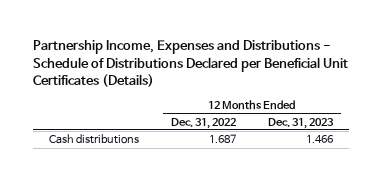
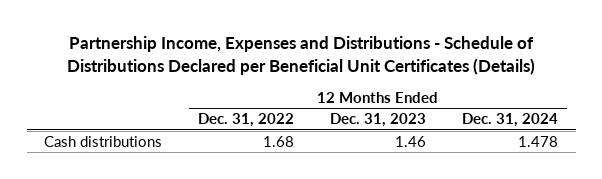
- | 12 Months Ended Dec. 31, 2022 | 12 Months Ended Dec. 31, 2023
+ | 12 Months Ended Dec. 31, 2022 | 12 Months Ended Dec. 31, 2023 | 12 Months Ended Dec. 31, 2024
- Cash distributions | 1.687 | 1.466
+ Cash distributions | 1.68 | 1.46 | 1.478

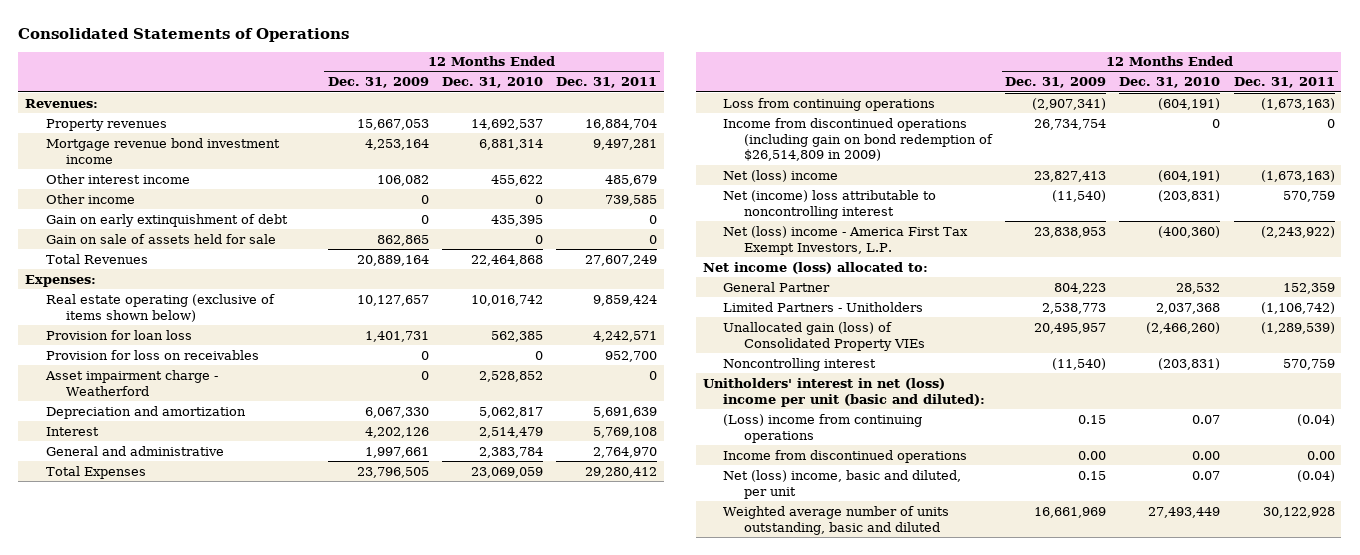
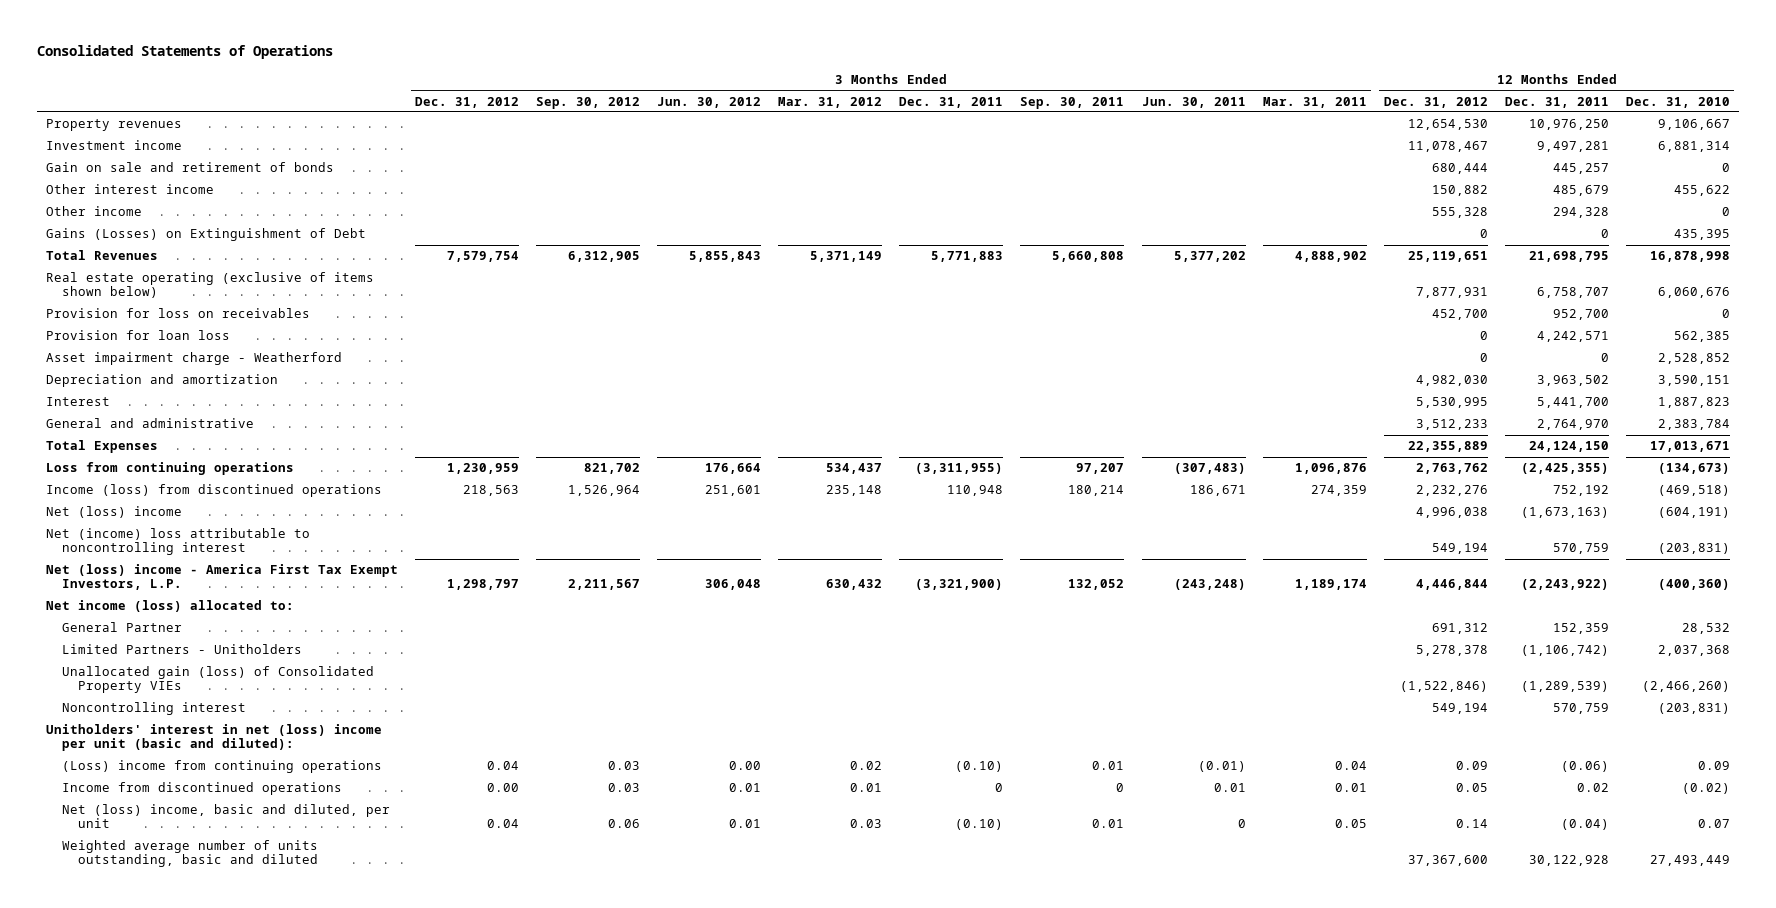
- | 12 Months Ended Dec. 31, 2009 | 12 Months Ended Dec. 31, 2010 | 12 Months Ended Dec. 31, 2011
+ | 3 Months Ended Dec. 31, 2012 | 3 Months Ended Sep. 30, 2012 | 3 Months Ended Jun. 30, 2012 | 3 Months Ended Mar. 31, 2012 | 3 Months Ended Dec. 31, 2011 | 3 Months Ended Sep. 30, 2011 | 3 Months Ended Jun. 30, 2011 | 3 Months Ended Mar. 31, 2011 | 12 Months Ended Dec. 31, 2012 | 12 Months Ended Dec. 31, 2011 | 12 Months Ended Dec. 31, 2010
- Revenues:
- Property revenues | 15,667,053 | 14,692,537 | 16,884,704
- Mortgage revenue bond investment income | 4,253,164 | 6,881,314 | 9,497,281
+ Property revenues | | | | | | | | | 12,654,530 | 10,976,250 | 9,106,667
+ Investment income | | | | | | | | | 11,078,467 | 9,497,281 | 6,881,314
+ Gain on sale and retirement of bonds | | | | | | | | | 680,444 | 445,257 | 0
- Other income | 0 | 0 | 739,585
- Gain on early extinquishment of debt | 0 | 435,395 | 0
- Gain on sale of assets held for sale | 862,865 | 0 | 0
- Total Revenues | 20,889,164 | 22,464,868 | 27,607,249
- Expenses:
- Real estate operating (exclusive of items shown below) | 10,127,657 | 10,016,742 | 9,859,424
+ Other income | | | | | | | | | 555,328 | 294,328 | 0
+ Gains (Losses) on Extinguishment of Debt | | | | | | | | | 0 | 0 | 435,395
+ Total Revenues | 7,579,754 | 6,312,905 | 5,855,843 | 5,371,149 | 5,771,883 | 5,660,808 | 5,377,202 | 4,888,902 | 25,119,651 | 21,698,795 | 16,878,998
+ Real estate operating (exclusive of items shown below) | | | | | | | | | 7,877,931 | 6,758,707 | 6,060,676
moved down: Provision for loan loss | | | | | | | | | 0 | 4,242,571 | 562,385
- Depreciation and amortization | 6,067,330 | 5,062,817 | 5,691,639
- Interest | 4,202,126 | 2,514,479 | 5,769,108
+ Depreciation and amortization | | | | | | | | | 4,982,030 | 3,963,502 | 3,590,151
+ Interest | | | | | | | | | 5,530,995 | 5,441,700 | 1,887,823
- Total Expenses | 23,796,505 | 23,069,059 | 29,280,412
- Loss from continuing operations | (2,907,341) | (604,191) | (1,673,163)
- Income from discontinued operations (including gain on bond redemption of $26,514,809 in 2009) | 26,734,754 | 0 | 0
+ Total Expenses | | | | | | | | | 22,355,889 | 24,124,150 | 17,013,671
+ Loss from continuing operations | 1,230,959 | 821,702 | 176,664 | 534,437 | (3,311,955) | 97,207 | (307,483) | 1,096,876 | 2,763,762 | (2,425,355) | (134,673)
+ Income (loss) from discontinued operations | 218,563 | 1,526,964 | 251,601 | 235,148 | 110,948 | 180,214 | 186,671 | 274,359 | 2,232,276 | 752,192 | (469,518)
- (Loss) income from continuing operations | 0.15 | 0.07 | (0.04)
- Income from discontinued operations | 0.00 | 0.00 | 0.00
+ (Loss) income from continuing operations | 0.04 | 0.03 | 0.00 | 0.02 | (0.10) | 0.01 | (0.01) | 0.04 | 0.09 | (0.06) | 0.09
+ Income from discontinued operations | 0.00 | 0.03 | 0.01 | 0.01 | 0 | 0 | 0.01 | 0.01 | 0.05 | 0.02 | (0.02)

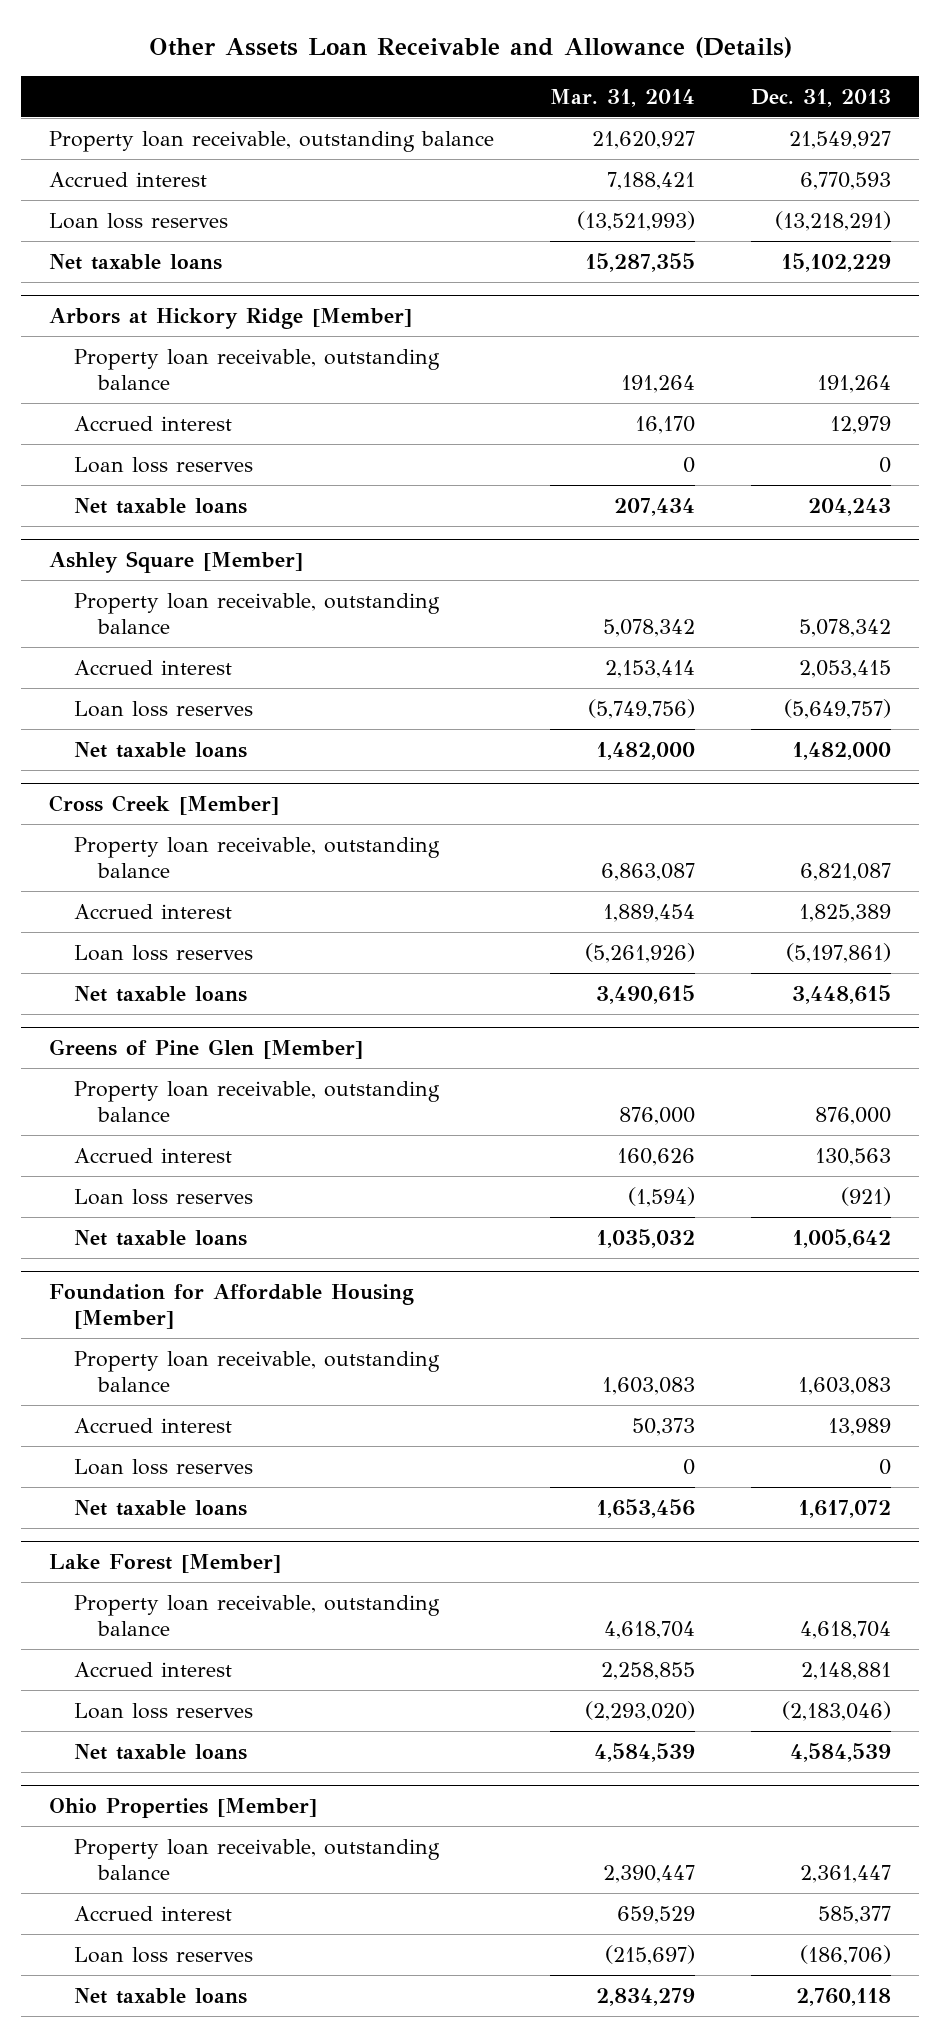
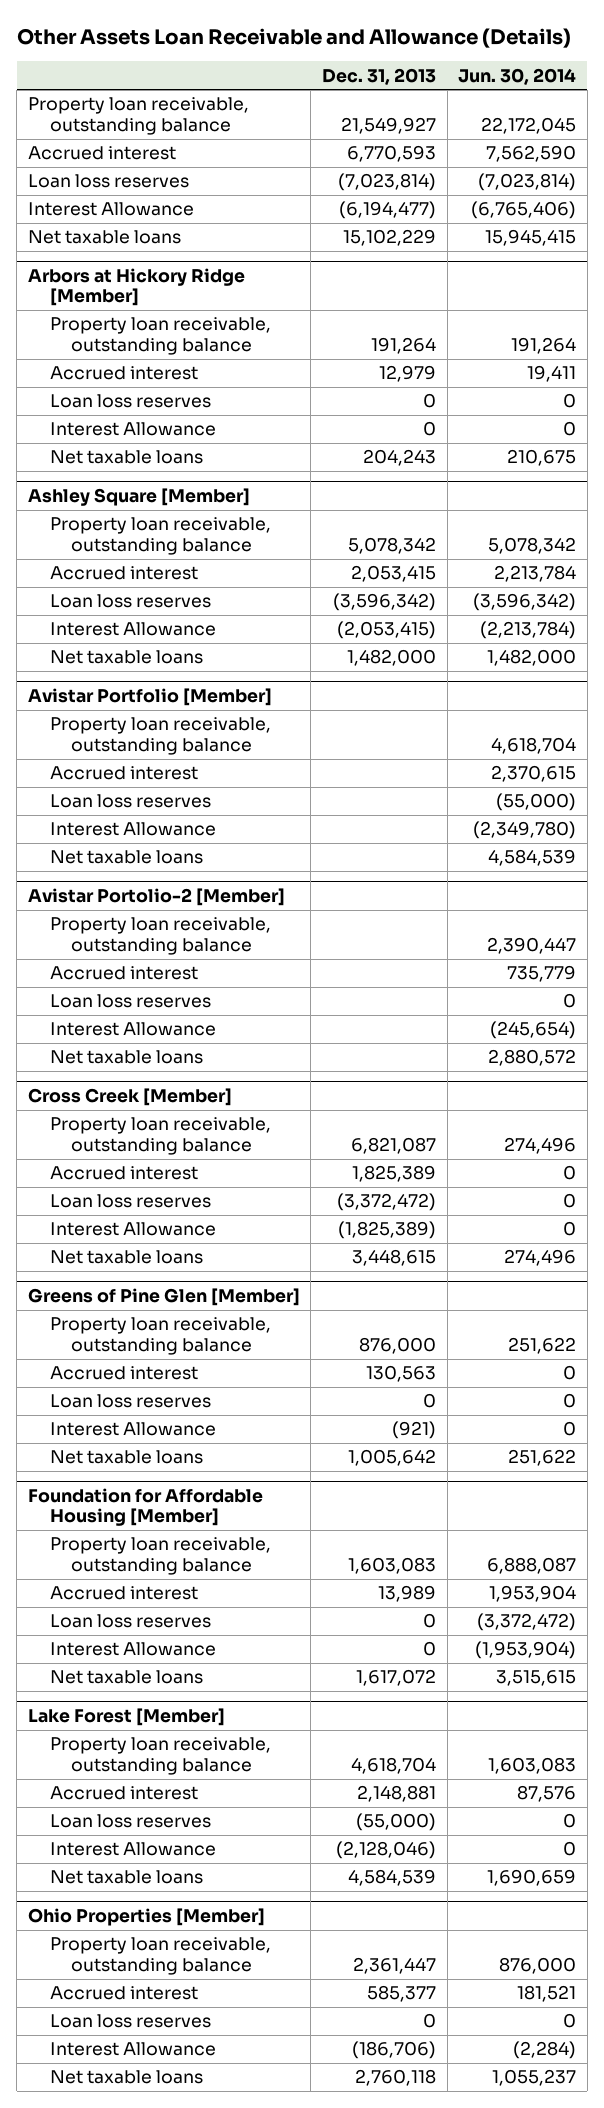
- | Mar. 31, 2014 | Dec. 31, 2013
+ | Dec. 31, 2013 | Jun. 30, 2014
- Loan loss reserves | (13,521,993) | (13,218,291)
+ Loan loss reserves | (7,023,814) | (7,023,814)
+ Interest Allowance | (6,194,477) | (6,765,406)
@ Arbors at Hickory Ridge [Member]
+ Interest Allowance | 0 | 0
@ Ashley Square [Member]
- Loan loss reserves | (5,749,756) | (5,649,757)
+ Loan loss reserves | (3,596,342) | (3,596,342)
+ Interest Allowance | (2,053,415) | (2,213,784)
+ Avistar Portfolio [Member]
+ Property loan receivable, outstanding balance | | 4,618,704
+ Accrued interest | | 2,370,615
+ Loan loss reserves | | (55,000)
+ Interest Allowance | | (2,349,780)
+ Net taxable loans | | 4,584,539
+ Avistar Portolio-2 [Member]
+ Property loan receivable, outstanding balance | | 2,390,447
+ Accrued interest | | 735,779
+ Loan loss reserves | | 0
+ Interest Allowance | | (245,654)
+ Net taxable loans | | 2,880,572
@ Cross Creek [Member]
- Loan loss reserves | (5,261,926) | (5,197,861)
+ Loan loss reserves | (3,372,472) | 0
+ Interest Allowance | (1,825,389) | 0
@ Greens of Pine Glen [Member]
- Loan loss reserves | (1,594) | (921)
+ Loan loss reserves | 0 | 0
+ Interest Allowance | (921) | 0
@ Foundation for Affordable Housing [Member]
+ Interest Allowance | 0 | (1,953,904)
@ Lake Forest [Member]
- Loan loss reserves | (2,293,020) | (2,183,046)
+ Loan loss reserves | (55,000) | 0
+ Interest Allowance | (2,128,046) | 0
@ Ohio Properties [Member]
- Loan loss reserves | (215,697) | (186,706)
+ Loan loss reserves | 0 | 0
+ Interest Allowance | (186,706) | (2,284)

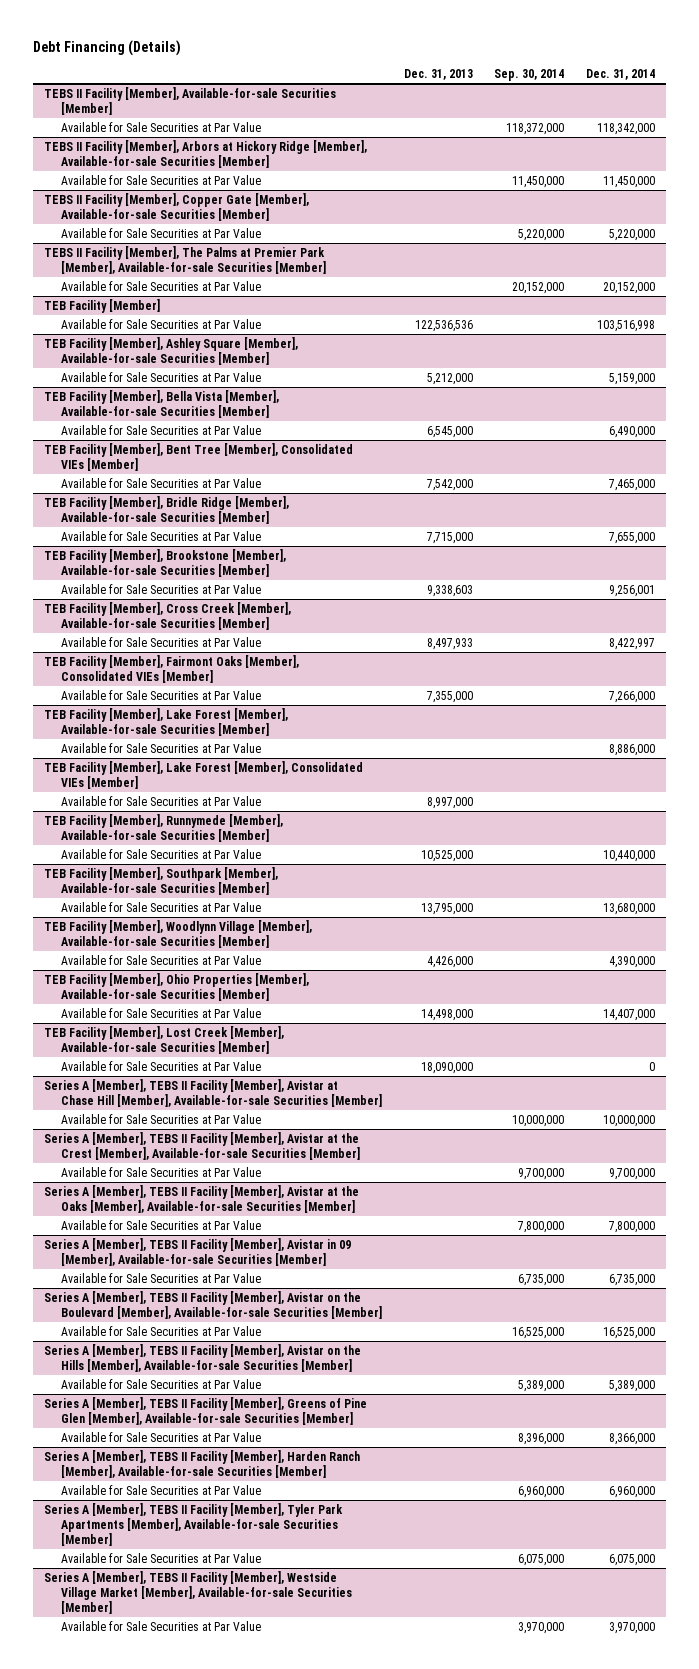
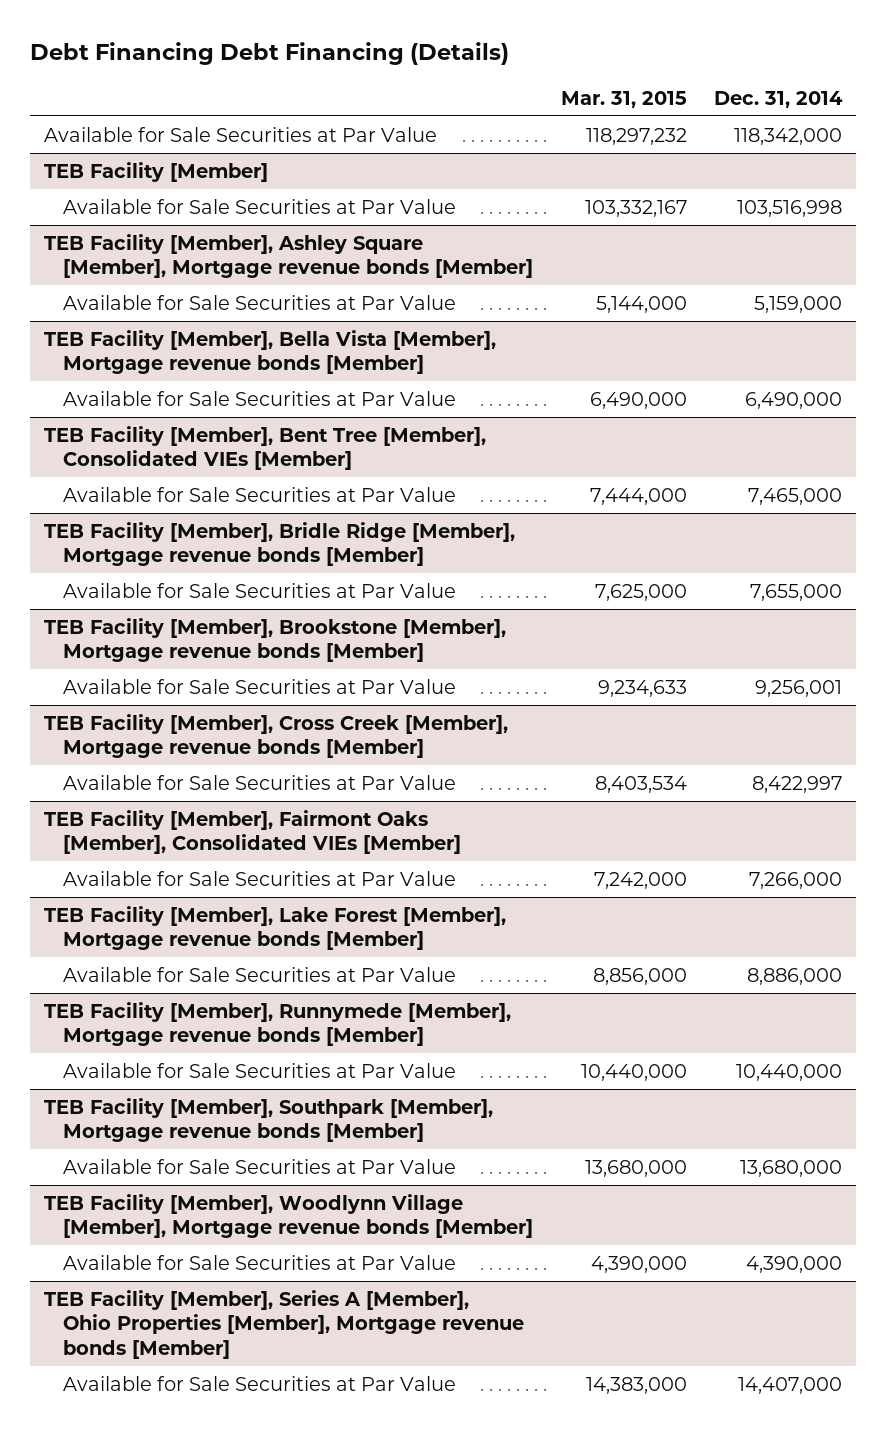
- Debt Financing (Details)
+ Debt Financing Debt Financing (Details)
- | Dec. 31, 2013 | Sep. 30, 2014 | Dec. 31, 2014
+ | Mar. 31, 2015 | Dec. 31, 2014
- TEBS II Facility [Member], Available-for-sale Securities [Member]
- TEBS II Facility [Member], Arbors at Hickory Ridge [Member], Available-for-sale Securities [Member]
- Available for Sale Securities at Par Value | | 11,450,000 | 11,450,000
- TEBS II Facility [Member], Copper Gate [Member], Available-for-sale Securities [Member]
- Available for Sale Securities at Par Value | | 5,220,000 | 5,220,000
- TEBS II Facility [Member], The Palms at Premier Park [Member], Available-for-sale Securities [Member]
- Available for Sale Securities at Par Value | | 20,152,000 | 20,152,000
- TEB Facility [Member], Ashley Square [Member], Available-for-sale Securities [Member]
+ TEB Facility [Member], Ashley Square [Member], Mortgage revenue bonds [Member]
- TEB Facility [Member], Bella Vista [Member], Available-for-sale Securities [Member]
+ TEB Facility [Member], Bella Vista [Member], Mortgage revenue bonds [Member]
- TEB Facility [Member], Bridle Ridge [Member], Available-for-sale Securities [Member]
+ TEB Facility [Member], Bridle Ridge [Member], Mortgage revenue bonds [Member]
- TEB Facility [Member], Brookstone [Member], Available-for-sale Securities [Member]
+ TEB Facility [Member], Brookstone [Member], Mortgage revenue bonds [Member]
- TEB Facility [Member], Cross Creek [Member], Available-for-sale Securities [Member]
+ TEB Facility [Member], Cross Creek [Member], Mortgage revenue bonds [Member]
- TEB Facility [Member], Lake Forest [Member], Available-for-sale Securities [Member]
+ TEB Facility [Member], Lake Forest [Member], Mortgage revenue bonds [Member]
- TEB Facility [Member], Lake Forest [Member], Consolidated VIEs [Member]
- Available for Sale Securities at Par Value | 8,997,000 | |
- TEB Facility [Member], Runnymede [Member], Available-for-sale Securities [Member]
+ TEB Facility [Member], Runnymede [Member], Mortgage revenue bonds [Member]
- TEB Facility [Member], Southpark [Member], Available-for-sale Securities [Member]
+ TEB Facility [Member], Southpark [Member], Mortgage revenue bonds [Member]
- TEB Facility [Member], Woodlynn Village [Member], Available-for-sale Securities [Member]
+ TEB Facility [Member], Woodlynn Village [Member], Mortgage revenue bonds [Member]
- TEB Facility [Member], Ohio Properties [Member], Available-for-sale Securities [Member]
+ TEB Facility [Member], Series A [Member], Ohio Properties [Member], Mortgage revenue bonds [Member]
- TEB Facility [Member], Lost Creek [Member], Available-for-sale Securities [Member]
- Available for Sale Securities at Par Value | 18,090,000 | | 0
- Series A [Member], TEBS II Facility [Member], Avistar at Chase Hill [Member], Available-for-sale Securities [Member]
- Available for Sale Securities at Par Value | | 10,000,000 | 10,000,000
- Series A [Member], TEBS II Facility [Member], Avistar at the Crest [Member], Available-for-sale Securities [Member]
- Available for Sale Securities at Par Value | | 9,700,000 | 9,700,000
- Series A [Member], TEBS II Facility [Member], Avistar at the Oaks [Member], Available-for-sale Securities [Member]
- Available for Sale Securities at Par Value | | 7,800,000 | 7,800,000
- Series A [Member], TEBS II Facility [Member], Avistar in 09 [Member], Available-for-sale Securities [Member]
- Available for Sale Securities at Par Value | | 6,735,000 | 6,735,000
- Series A [Member], TEBS II Facility [Member], Avistar on the Boulevard [Member], Available-for-sale Securities [Member]
- Available for Sale Securities at Par Value | | 16,525,000 | 16,525,000
- Series A [Member], TEBS II Facility [Member], Avistar on the Hills [Member], Available-for-sale Securities [Member]
- Available for Sale Securities at Par Value | | 5,389,000 | 5,389,000
- Series A [Member], TEBS II Facility [Member], Greens of Pine Glen [Member], Available-for-sale Securities [Member]
- Available for Sale Securities at Par Value | | 8,396,000 | 8,366,000
- Series A [Member], TEBS II Facility [Member], Harden Ranch [Member], Available-for-sale Securities [Member]
- Available for Sale Securities at Par Value | | 6,960,000 | 6,960,000
- Series A [Member], TEBS II Facility [Member], Tyler Park Apartments [Member], Available-for-sale Securities [Member]
- Available for Sale Securities at Par Value | | 6,075,000 | 6,075,000
- Series A [Member], TEBS II Facility [Member], Westside Village Market [Member], Available-for-sale Securities [Member]
- Available for Sale Securities at Par Value | | 3,970,000 | 3,970,000

